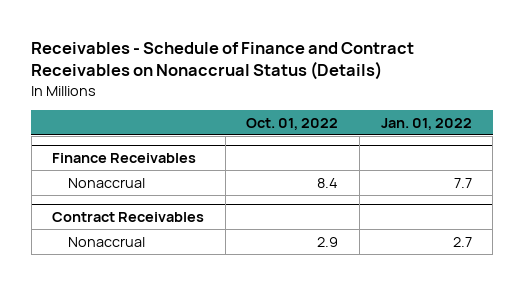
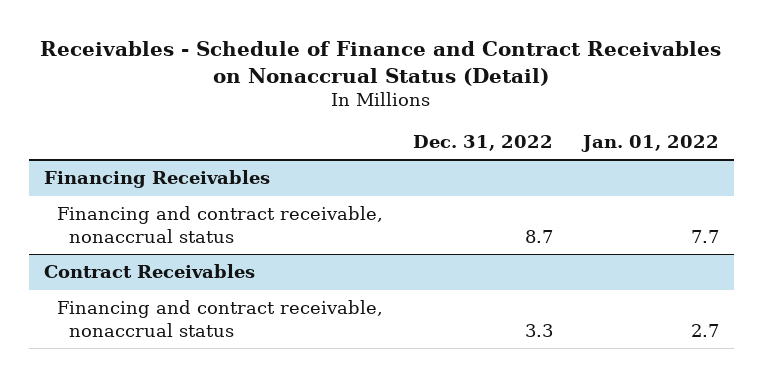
- Receivables - Schedule of Finance and Contract Receivables on Nonaccrual Status (Details)
+ Receivables - Schedule of Finance and Contract Receivables on Nonaccrual Status (Detail)
- | Oct. 01, 2022 | Jan. 01, 2022
+ | Dec. 31, 2022 | Jan. 01, 2022
- Finance Receivables
- Nonaccrual | 8.4 | 7.7
+ Financing Receivables
+ Financing and contract receivable, nonaccrual status | 8.7 | 7.7
@ Contract Receivables
- Nonaccrual | 2.9 | 2.7
+ Financing and contract receivable, nonaccrual status | 3.3 | 2.7

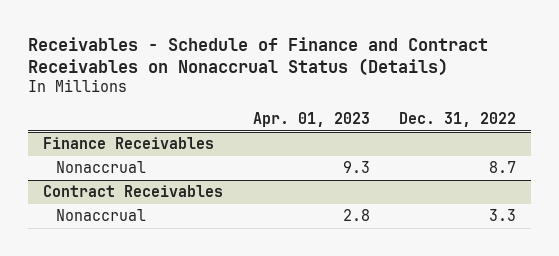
- Receivables - Schedule of Finance and Contract Receivables on Nonaccrual Status (Detail)
+ Receivables - Schedule of Finance and Contract Receivables on Nonaccrual Status (Details)
- | Dec. 31, 2022 | Jan. 01, 2022
+ | Apr. 01, 2023 | Dec. 31, 2022
- Financing Receivables
- Financing and contract receivable, nonaccrual status | 8.7 | 7.7
+ Finance Receivables
+ Nonaccrual | 9.3 | 8.7
@ Contract Receivables
- Financing and contract receivable, nonaccrual status | 3.3 | 2.7
+ Nonaccrual | 2.8 | 3.3

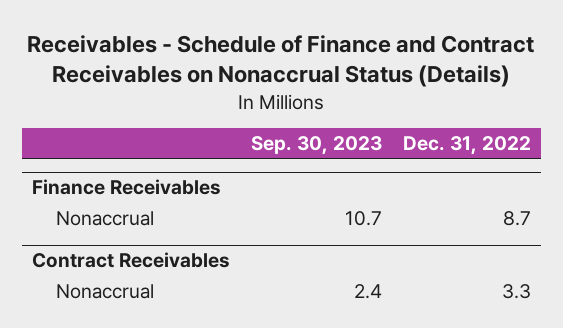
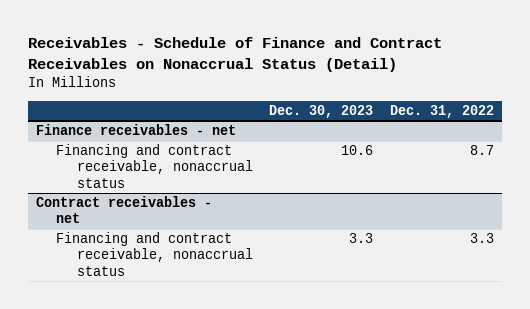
- Receivables - Schedule of Finance and Contract Receivables on Nonaccrual Status (Details)
+ Receivables - Schedule of Finance and Contract Receivables on Nonaccrual Status (Detail)
- | Sep. 30, 2023 | Dec. 31, 2022
+ | Dec. 30, 2023 | Dec. 31, 2022
- Finance Receivables
- Nonaccrual | 10.7 | 8.7
- Contract Receivables
- Nonaccrual | 2.4 | 3.3
+ Finance receivables - net
+ Financing and contract receivable, nonaccrual status | 10.6 | 8.7
+ Contract receivables - net
+ Financing and contract receivable, nonaccrual status | 3.3 | 3.3

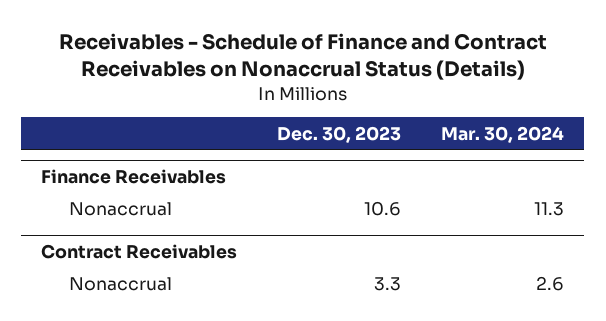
- Receivables - Schedule of Finance and Contract Receivables on Nonaccrual Status (Detail)
+ Receivables - Schedule of Finance and Contract Receivables on Nonaccrual Status (Details)
- | Dec. 30, 2023 | Dec. 31, 2022
+ | Dec. 30, 2023 | Mar. 30, 2024
- Finance receivables - net
- Financing and contract receivable, nonaccrual status | 10.6 | 8.7
- Contract receivables - net
- Financing and contract receivable, nonaccrual status | 3.3 | 3.3
+ Finance Receivables
+ Nonaccrual | 10.6 | 11.3
+ Contract Receivables
+ Nonaccrual | 3.3 | 2.6

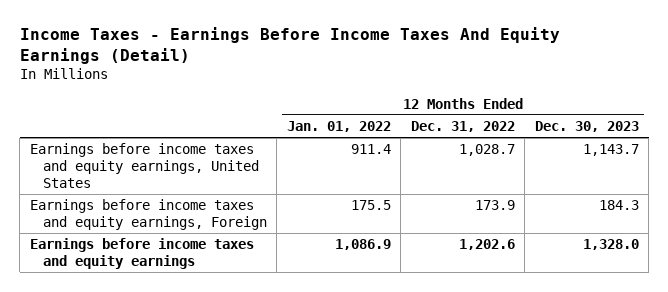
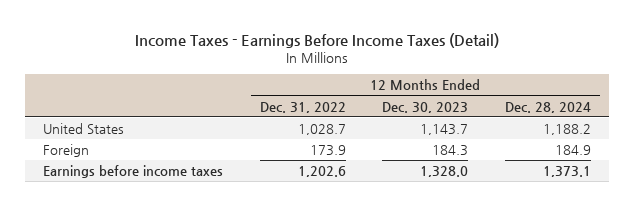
- Income Taxes - Earnings Before Income Taxes And Equity Earnings (Detail)
+ Income Taxes - Earnings Before Income Taxes (Detail)
- | 12 Months Ended Jan. 01, 2022 | 12 Months Ended Dec. 31, 2022 | 12 Months Ended Dec. 30, 2023
+ | 12 Months Ended Dec. 31, 2022 | 12 Months Ended Dec. 30, 2023 | 12 Months Ended Dec. 28, 2024
- Earnings before income taxes and equity earnings, United States | 911.4 | 1,028.7 | 1,143.7
- Earnings before income taxes and equity earnings, Foreign | 175.5 | 173.9 | 184.3
- Earnings before income taxes and equity earnings | 1,086.9 | 1,202.6 | 1,328.0
+ United States | 1,028.7 | 1,143.7 | 1,188.2
+ Foreign | 173.9 | 184.3 | 184.9
+ Earnings before income taxes | 1,202.6 | 1,328.0 | 1,373.1

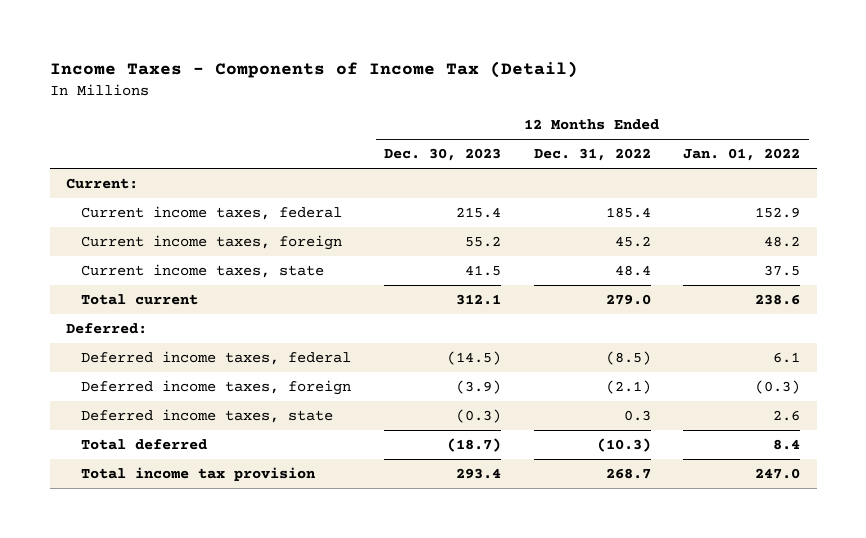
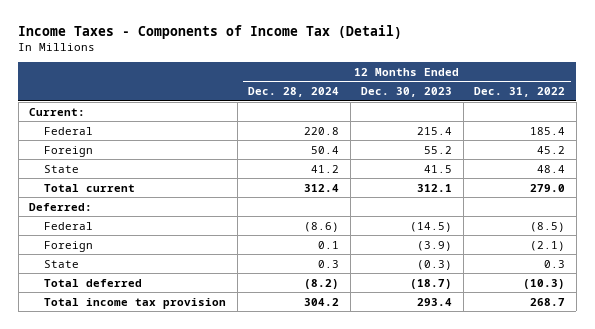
- | 12 Months Ended Dec. 30, 2023 | 12 Months Ended Dec. 31, 2022 | 12 Months Ended Jan. 01, 2022
+ | 12 Months Ended Dec. 28, 2024 | 12 Months Ended Dec. 30, 2023 | 12 Months Ended Dec. 31, 2022
- Current income taxes, federal | 215.4 | 185.4 | 152.9
- Current income taxes, foreign | 55.2 | 45.2 | 48.2
- Current income taxes, state | 41.5 | 48.4 | 37.5
+ Federal | 220.8 | 215.4 | 185.4
+ Foreign | 50.4 | 55.2 | 45.2
+ State | 41.2 | 41.5 | 48.4
- Deferred income taxes, federal | (14.5) | (8.5) | 6.1
- Deferred income taxes, foreign | (3.9) | (2.1) | (0.3)
- Deferred income taxes, state | (0.3) | 0.3 | 2.6
+ Federal | (8.6) | (14.5) | (8.5)
+ Foreign | 0.1 | (3.9) | (2.1)
+ State | 0.3 | (0.3) | 0.3

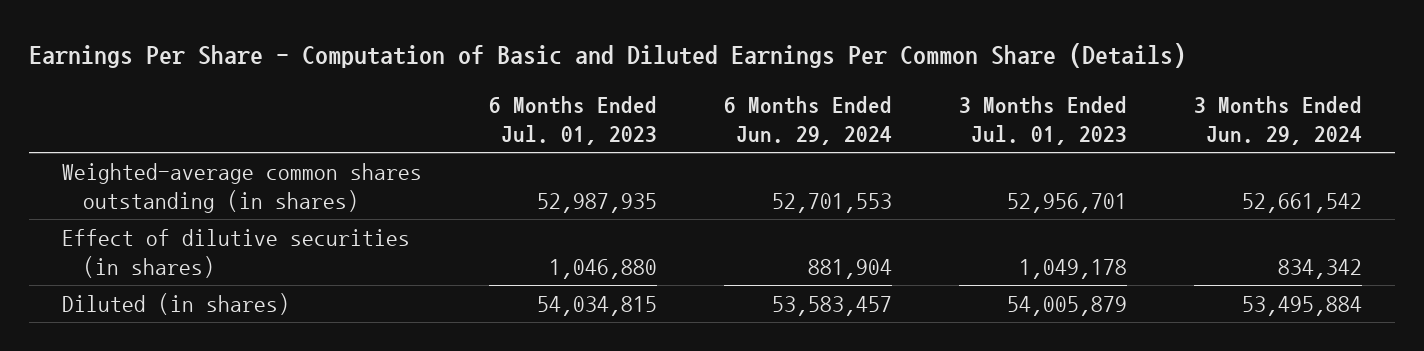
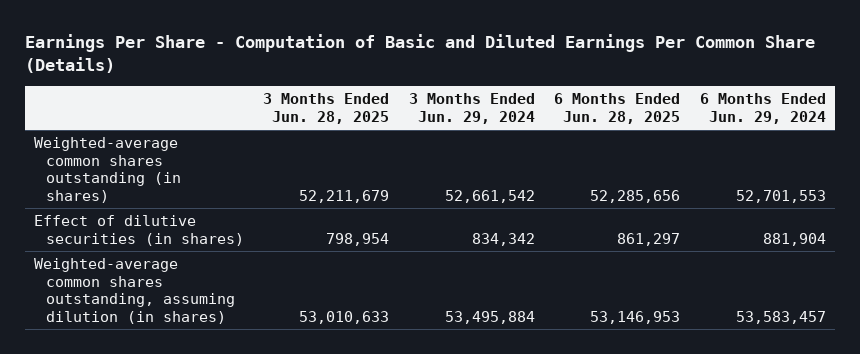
- | 6 Months Ended Jul. 01, 2023 | 6 Months Ended Jun. 29, 2024 | 3 Months Ended Jul. 01, 2023 | 3 Months Ended Jun. 29, 2024
+ | 3 Months Ended Jun. 28, 2025 | 3 Months Ended Jun. 29, 2024 | 6 Months Ended Jun. 28, 2025 | 6 Months Ended Jun. 29, 2024
- Diluted (in shares) | 54,034,815 | 53,583,457 | 54,005,879 | 53,495,884
+ Weighted-average common shares outstanding, assuming dilution (in shares) | 53,010,633 | 53,495,884 | 53,146,953 | 53,583,457

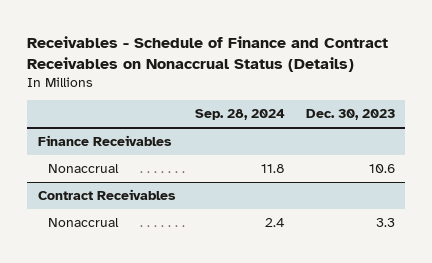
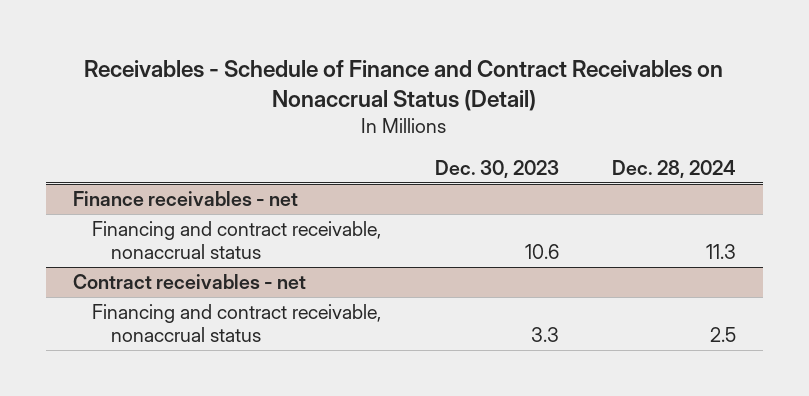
- Receivables - Schedule of Finance and Contract Receivables on Nonaccrual Status (Details)
+ Receivables - Schedule of Finance and Contract Receivables on Nonaccrual Status (Detail)
- | Sep. 28, 2024 | Dec. 30, 2023
+ | Dec. 30, 2023 | Dec. 28, 2024
- Finance Receivables
- Nonaccrual | 11.8 | 10.6
- Contract Receivables
- Nonaccrual | 2.4 | 3.3
+ Finance receivables - net
+ Financing and contract receivable, nonaccrual status | 10.6 | 11.3
+ Contract receivables - net
+ Financing and contract receivable, nonaccrual status | 3.3 | 2.5

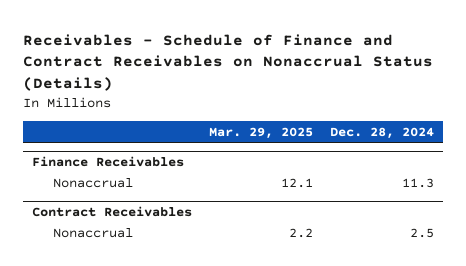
- Receivables - Schedule of Finance and Contract Receivables on Nonaccrual Status (Detail)
+ Receivables - Schedule of Finance and Contract Receivables on Nonaccrual Status (Details)
- | Dec. 30, 2023 | Dec. 28, 2024
+ | Mar. 29, 2025 | Dec. 28, 2024
- Finance receivables - net
- Financing and contract receivable, nonaccrual status | 10.6 | 11.3
- Contract receivables - net
- Financing and contract receivable, nonaccrual status | 3.3 | 2.5
+ Finance Receivables
+ Nonaccrual | 12.1 | 11.3
+ Contract Receivables
+ Nonaccrual | 2.2 | 2.5

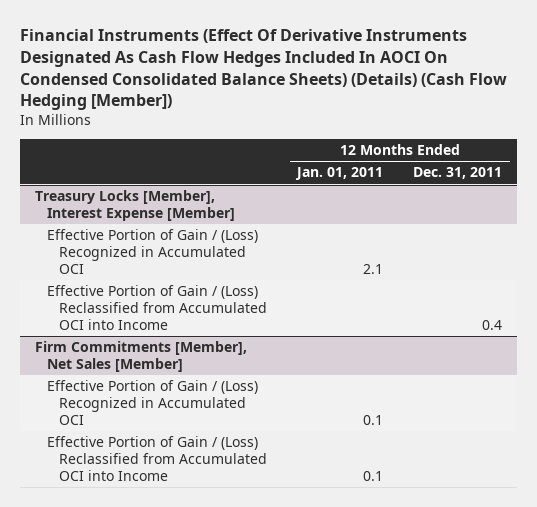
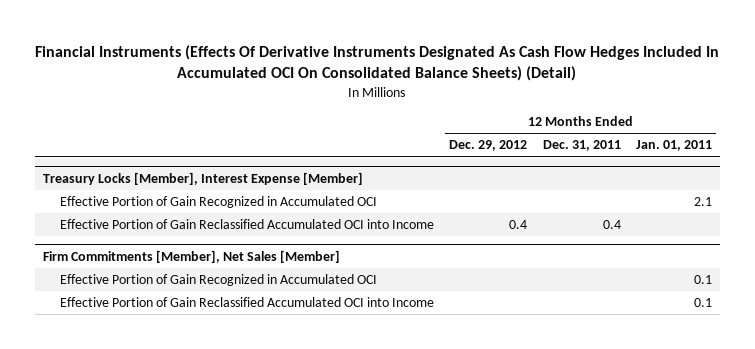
- Financial Instruments (Effect Of Derivative Instruments Designated As Cash Flow Hedges Included In AOCI On Condensed Consolidated Balance Sheets) (Details) (Cash Flow Hedging [Member])
+ Financial Instruments (Effects Of Derivative Instruments Designated As Cash Flow Hedges Included In Accumulated OCI On Consolidated Balance Sheets) (Detail)
- | 12 Months Ended Jan. 01, 2011 | 12 Months Ended Dec. 31, 2011
+ | 12 Months Ended Dec. 29, 2012 | 12 Months Ended Dec. 31, 2011 | 12 Months Ended Jan. 01, 2011
@ Treasury Locks [Member], Interest Expense [Member]
- Effective Portion of Gain / (Loss) Recognized in Accumulated OCI | 2.1 |
- Effective Portion of Gain / (Loss) Reclassified from Accumulated OCI into Income | | 0.4
+ Effective Portion of Gain Recognized in Accumulated OCI | | | 2.1
+ Effective Portion of Gain Reclassified Accumulated OCI into Income | 0.4 | 0.4 |
@ Firm Commitments [Member], Net Sales [Member]
- Effective Portion of Gain / (Loss) Recognized in Accumulated OCI | 0.1 |
- Effective Portion of Gain / (Loss) Reclassified from Accumulated OCI into Income | 0.1 |
+ Effective Portion of Gain Recognized in Accumulated OCI | | | 0.1
+ Effective Portion of Gain Reclassified Accumulated OCI into Income | | | 0.1

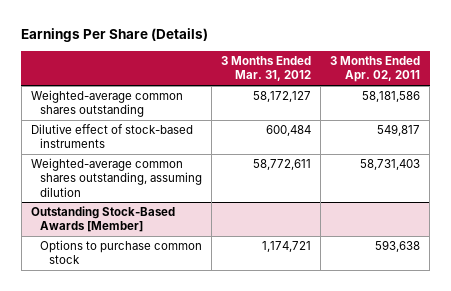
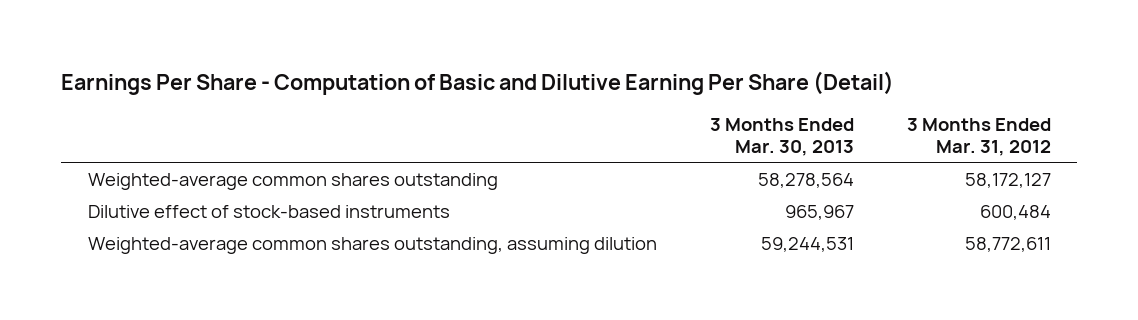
- Earnings Per Share (Details)
+ Earnings Per Share - Computation of Basic and Dilutive Earning Per Share (Detail)
- | 3 Months Ended Mar. 31, 2012 | 3 Months Ended Apr. 02, 2011
+ | 3 Months Ended Mar. 30, 2013 | 3 Months Ended Mar. 31, 2012
- Outstanding Stock-Based Awards [Member]
- Options to purchase common stock | 1,174,721 | 593,638

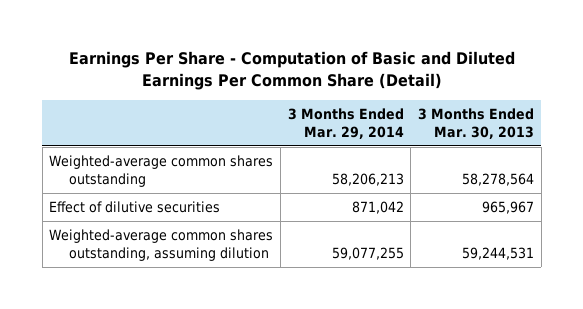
- Earnings Per Share - Computation of Basic and Dilutive Earning Per Share (Detail)
+ Earnings Per Share - Computation of Basic and Diluted Earnings Per Common Share (Detail)
- | 3 Months Ended Mar. 30, 2013 | 3 Months Ended Mar. 31, 2012
+ | 3 Months Ended Mar. 29, 2014 | 3 Months Ended Mar. 30, 2013
- Dilutive effect of stock-based instruments | 965,967 | 600,484
+ Effect of dilutive securities | 871,042 | 965,967

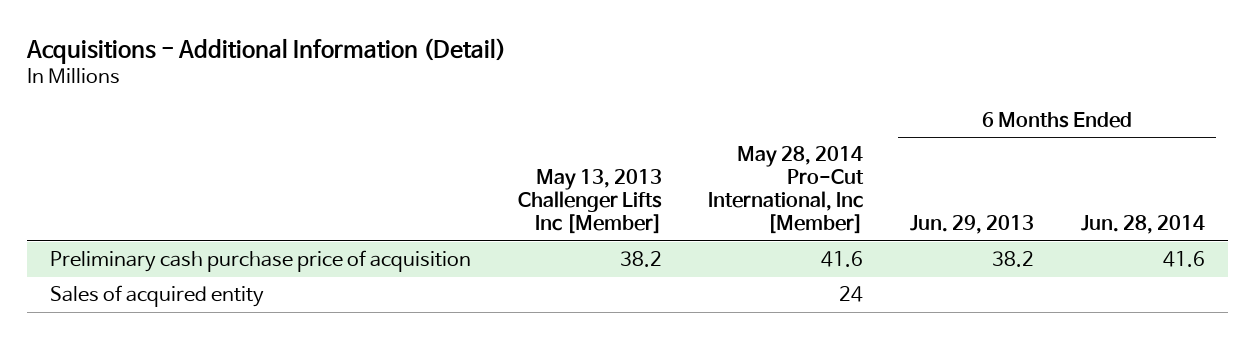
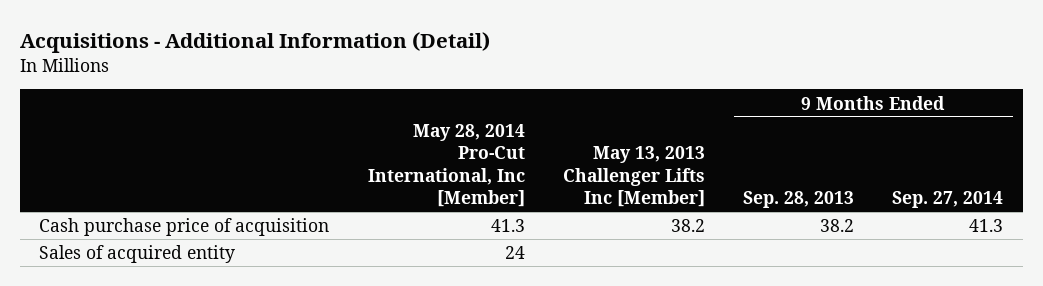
- | May 13, 2013 Challenger Lifts Inc [Member] | May 28, 2014 Pro-Cut International, Inc [Member] | 6 Months Ended Jun. 29, 2013 | 6 Months Ended Jun. 28, 2014
+ | May 28, 2014 Pro-Cut International, Inc [Member] | May 13, 2013 Challenger Lifts Inc [Member] | 9 Months Ended Sep. 28, 2013 | 9 Months Ended Sep. 27, 2014
- Preliminary cash purchase price of acquisition | 38.2 | 41.6 | 38.2 | 41.6
+ Cash purchase price of acquisition | 41.3 | 38.2 | 38.2 | 41.3

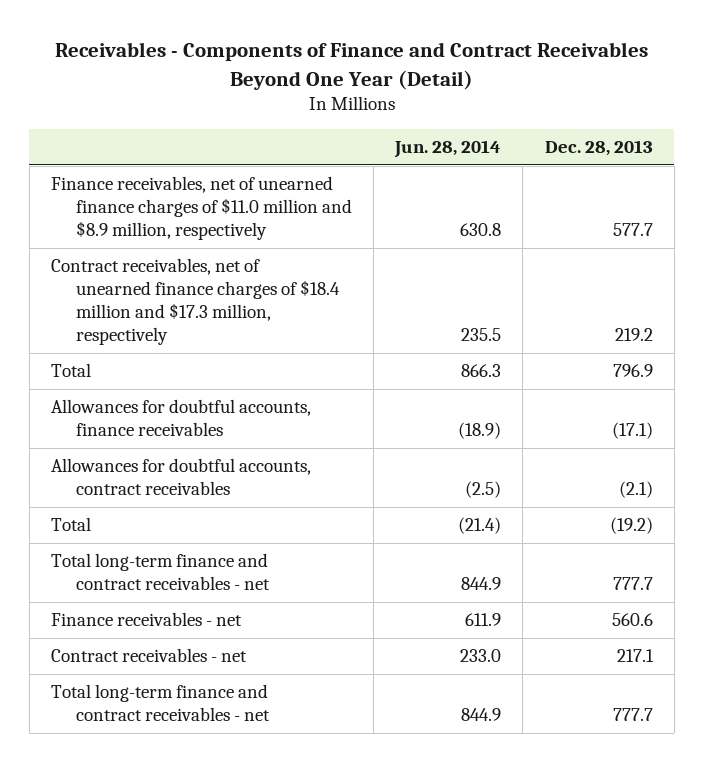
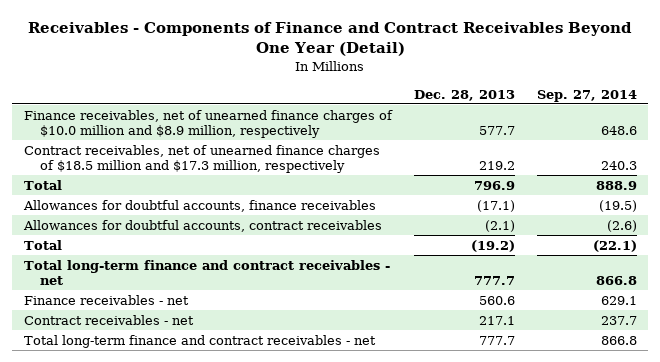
- | Jun. 28, 2014 | Dec. 28, 2013
+ | Dec. 28, 2013 | Sep. 27, 2014
- Finance receivables, net of unearned finance charges of $11.0 million and $8.9 million, respectively | 630.8 | 577.7
- Contract receivables, net of unearned finance charges of $18.4 million and $17.3 million, respectively | 235.5 | 219.2
+ Finance receivables, net of unearned finance charges of $10.0 million and $8.9 million, respectively | 577.7 | 648.6
+ Contract receivables, net of unearned finance charges of $18.5 million and $17.3 million, respectively | 219.2 | 240.3

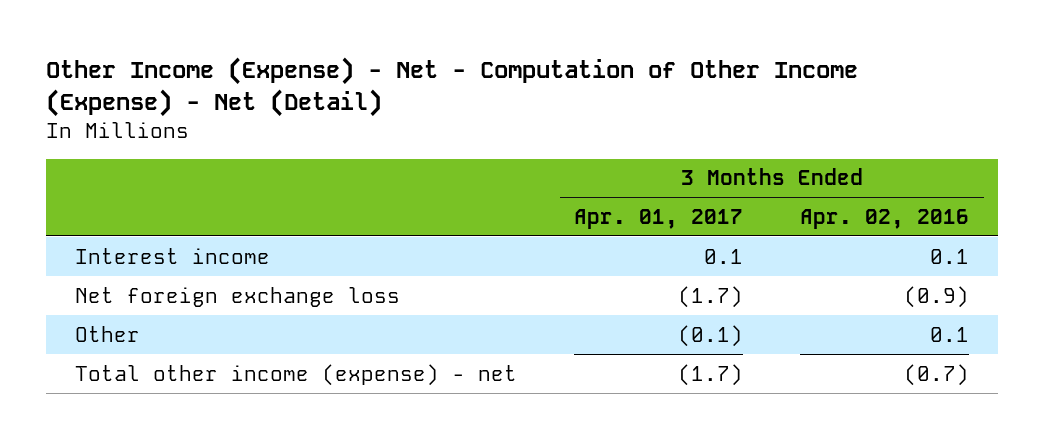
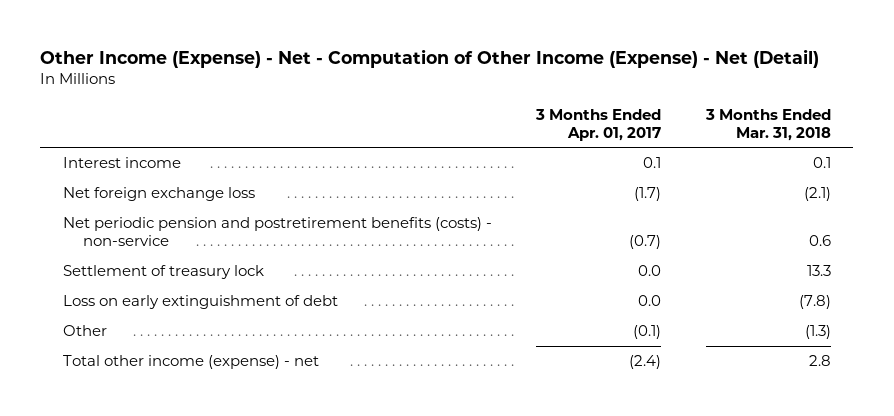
- | 3 Months Ended Apr. 01, 2017 | 3 Months Ended Apr. 02, 2016
+ | 3 Months Ended Apr. 01, 2017 | 3 Months Ended Mar. 31, 2018
+ Net periodic pension and postretirement benefits (costs) - non-service | (0.7) | 0.6
+ Settlement of treasury lock | 0.0 | 13.3
+ Loss on early extinguishment of debt | 0.0 | (7.8)
- Total other income (expense) - net | (1.7) | (0.7)
+ Total other income (expense) - net | (2.4) | 2.8

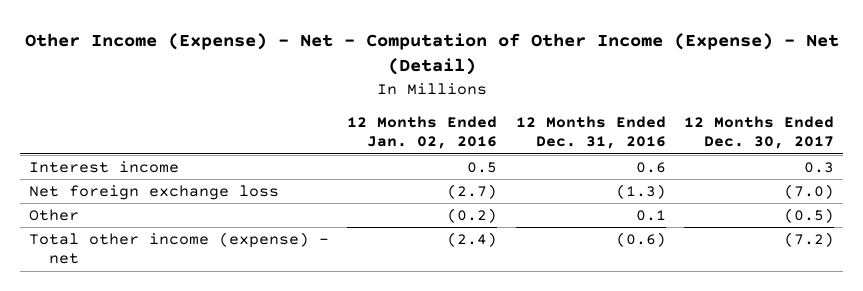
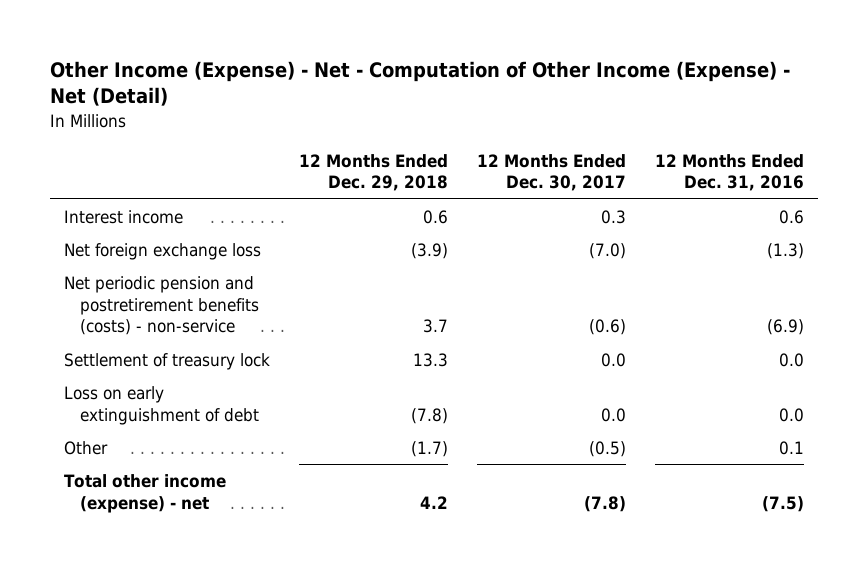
- | 12 Months Ended Jan. 02, 2016 | 12 Months Ended Dec. 31, 2016 | 12 Months Ended Dec. 30, 2017
+ | 12 Months Ended Dec. 29, 2018 | 12 Months Ended Dec. 30, 2017 | 12 Months Ended Dec. 31, 2016
+ Net periodic pension and postretirement benefits (costs) - non-service | 3.7 | (0.6) | (6.9)
+ Settlement of treasury lock | 13.3 | 0.0 | 0.0
+ Loss on early extinguishment of debt | (7.8) | 0.0 | 0.0
- Total other income (expense) - net | (2.4) | (0.6) | (7.2)
+ Total other income (expense) - net | 4.2 | (7.8) | (7.5)

